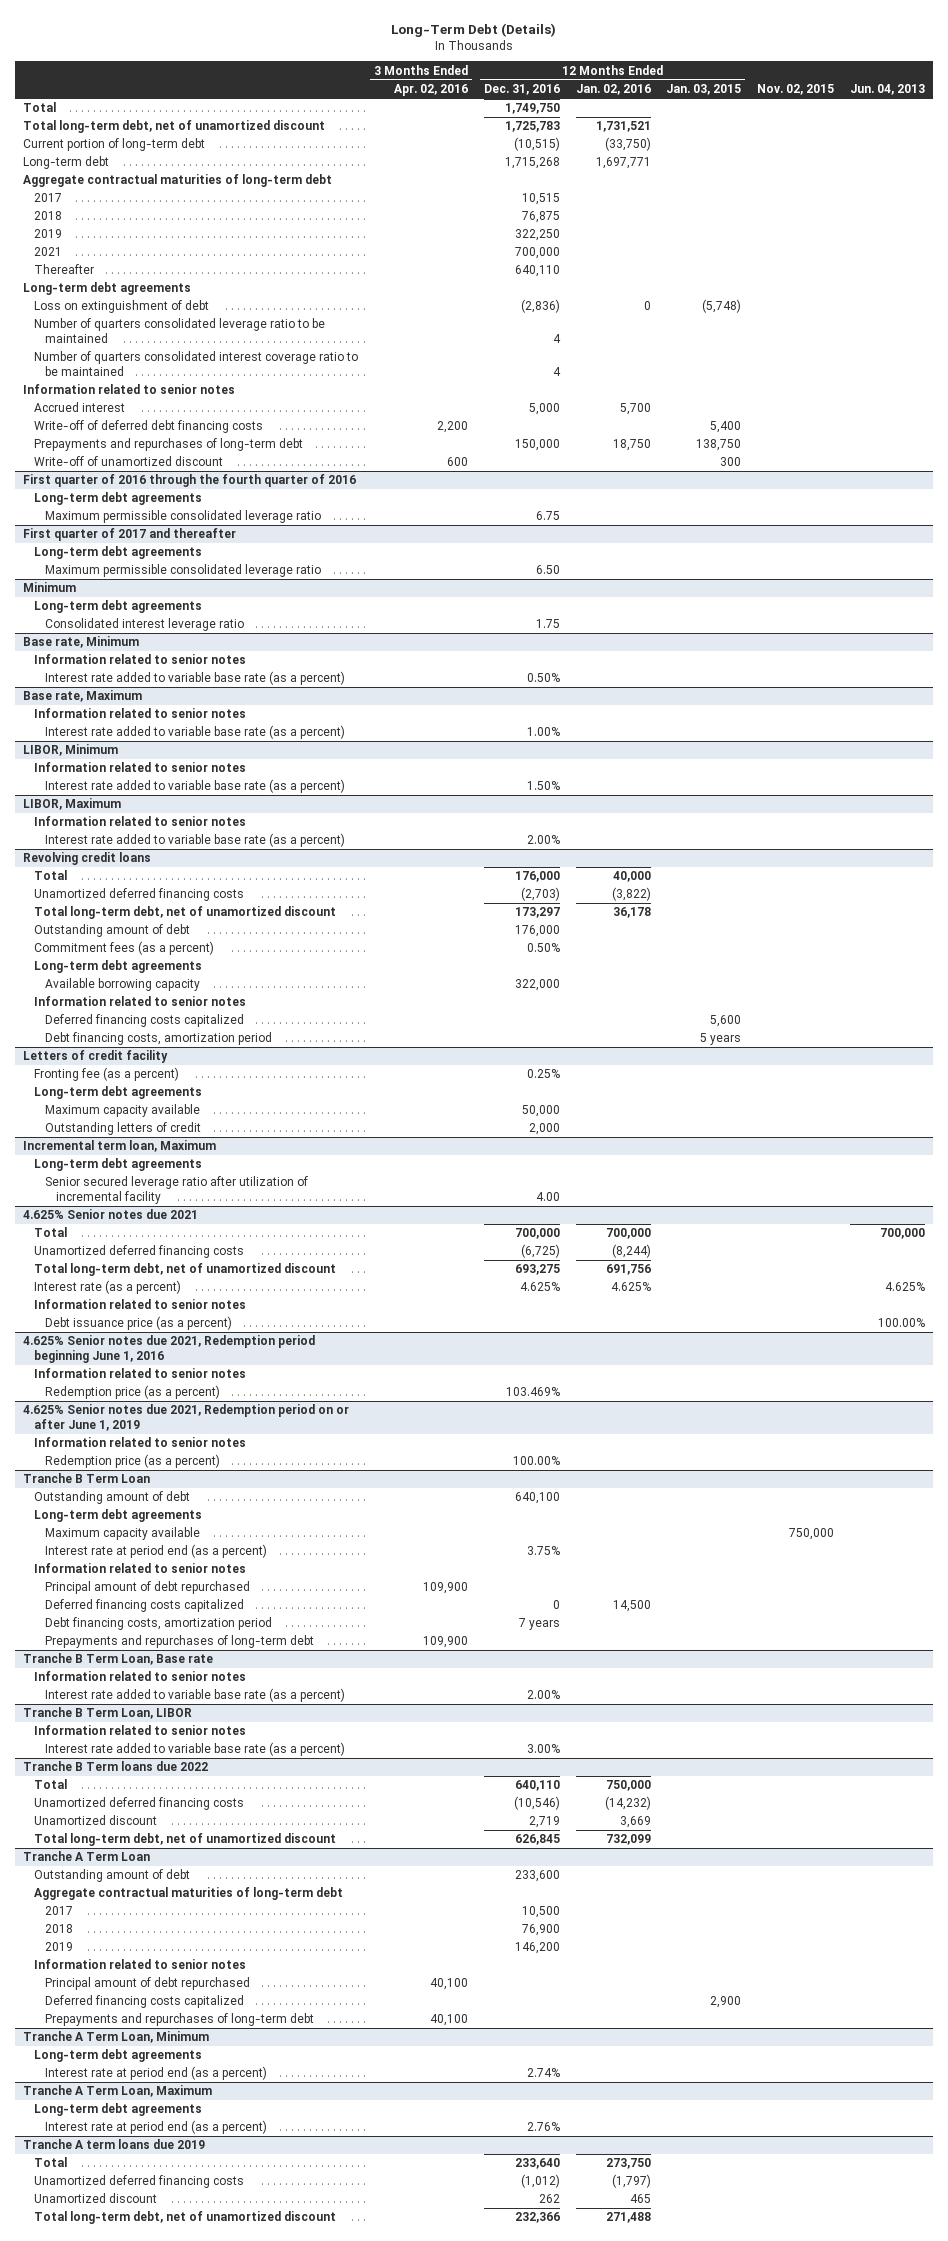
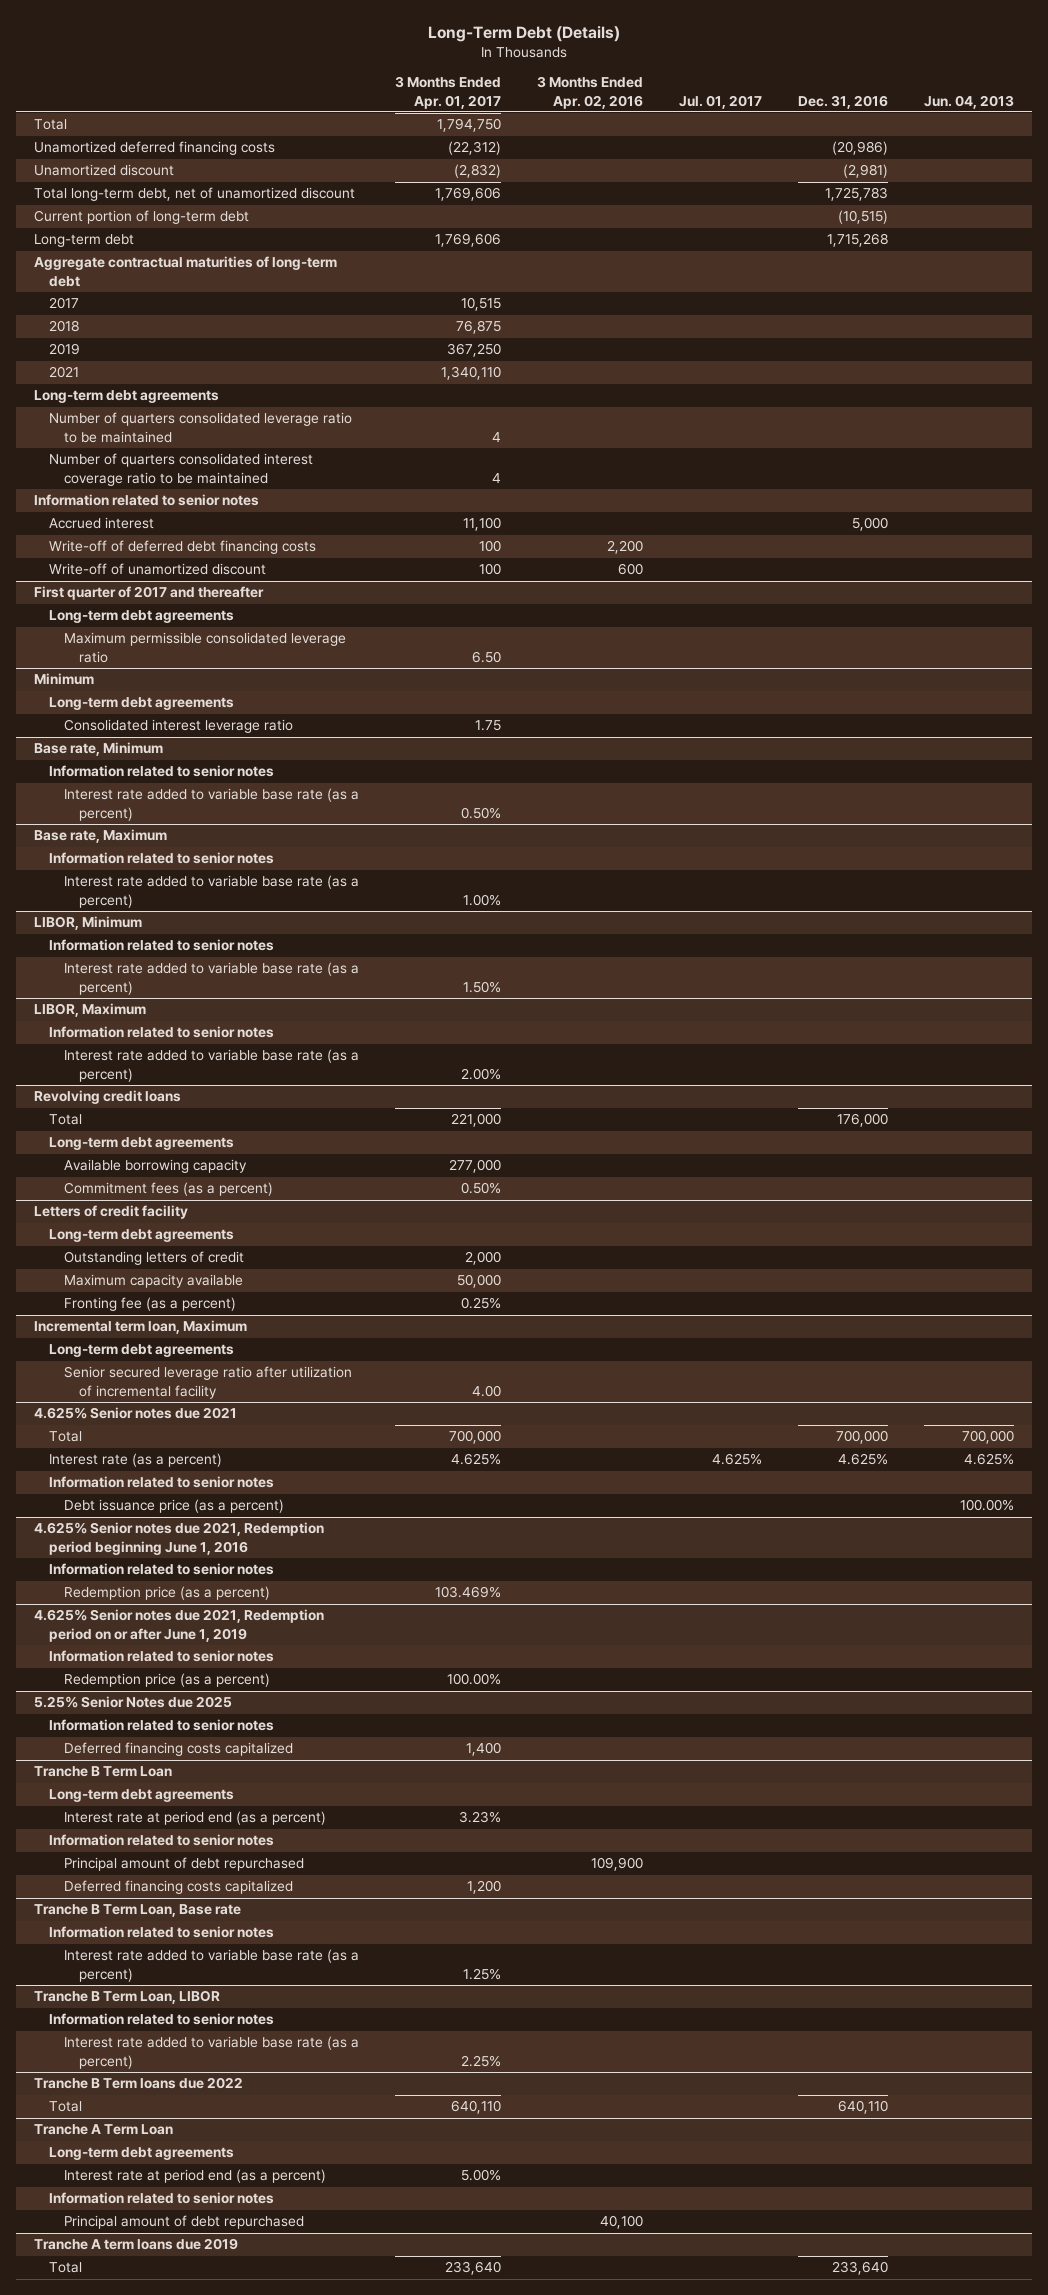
- | 3 Months Ended Apr. 02, 2016 | 12 Months Ended Dec. 31, 2016 | 12 Months Ended Jan. 02, 2016 | 12 Months Ended Jan. 03, 2015 | Nov. 02, 2015 | Jun. 04, 2013
+ | 3 Months Ended Apr. 01, 2017 | 3 Months Ended Apr. 02, 2016 | Jul. 01, 2017 | Dec. 31, 2016 | Jun. 04, 2013
+ Unamortized deferred financing costs | (22,312) | | | (20,986) |
+ Unamortized discount | (2,832) | | | (2,981) |
- Thereafter | | 640,110 | | | |
- Loss on extinguishment of debt | | (2,836) | 0 | (5,748) | |
- Prepayments and repurchases of long-term debt | | 150,000 | 18,750 | 138,750 | |
- First quarter of 2016 through the fourth quarter of 2016
- Long-term debt agreements
- Maximum permissible consolidated leverage ratio | | 6.75 | | | |
@ Revolving credit loans
- Unamortized deferred financing costs | | (2,703) | (3,822) | | |
- Total long-term debt, net of unamortized discount | | 173,297 | 36,178 | | |
- Outstanding amount of debt | | 176,000 | | | |
- Information related to senior notes
- Deferred financing costs capitalized | | | | 5,600 | |
- Debt financing costs, amortization period | | | | 5 years | |
moved down: Commitment fees (as a percent) | 0.50% | | | |
@ Letters of credit facility
moved down: Maximum capacity available | 50,000 | | | |
moved down: Fronting fee (as a percent) | 0.25% | | | |
@ 4.625% Senior notes due 2021
- Unamortized deferred financing costs | | (6,725) | (8,244) | | |
- Total long-term debt, net of unamortized discount | | 693,275 | 691,756 | | |
+ 5.25% Senior Notes due 2025
+ Information related to senior notes
+ Deferred financing costs capitalized | 1,400 | | | |
@ Tranche B Term Loan
- Outstanding amount of debt | | 640,100 | | | |
- Maximum capacity available | | | | | 750,000 |
- Debt financing costs, amortization period | | 7 years | | | |
- Prepayments and repurchases of long-term debt | 109,900 | | | | |
@ Tranche B Term loans due 2022
- Unamortized deferred financing costs | | (10,546) | (14,232) | | |
- Unamortized discount | | 2,719 | 3,669 | | |
- Total long-term debt, net of unamortized discount | | 626,845 | 732,099 | | |
@ Tranche A Term Loan
- Outstanding amount of debt | | 233,600 | | | |
- Aggregate contractual maturities of long-term debt
- 2017 | | 10,500 | | | |
- 2018 | | 76,900 | | | |
- 2019 | | 146,200 | | | |
+ Long-term debt agreements
+ Interest rate at period end (as a percent) | 5.00% | | | |
- Deferred financing costs capitalized | | | | 2,900 | |
- Prepayments and repurchases of long-term debt | 40,100 | | | | |
- Tranche A Term Loan, Minimum
- Long-term debt agreements
- Interest rate at period end (as a percent) | | 2.74% | | | |
- Tranche A Term Loan, Maximum
- Long-term debt agreements
- Interest rate at period end (as a percent) | | 2.76% | | | |
@ Tranche A term loans due 2019
- Unamortized deferred financing costs | | (1,012) | (1,797) | | |
- Unamortized discount | | 262 | 465 | | |
- Total long-term debt, net of unamortized discount | | 232,366 | 271,488 | | |

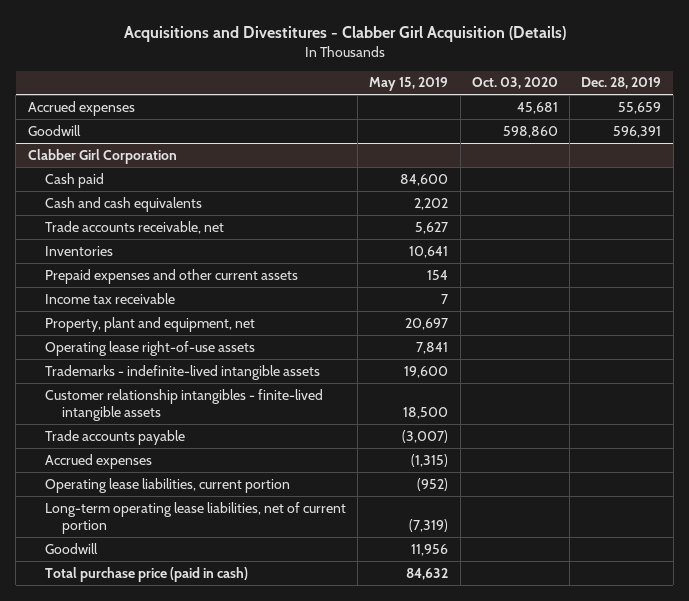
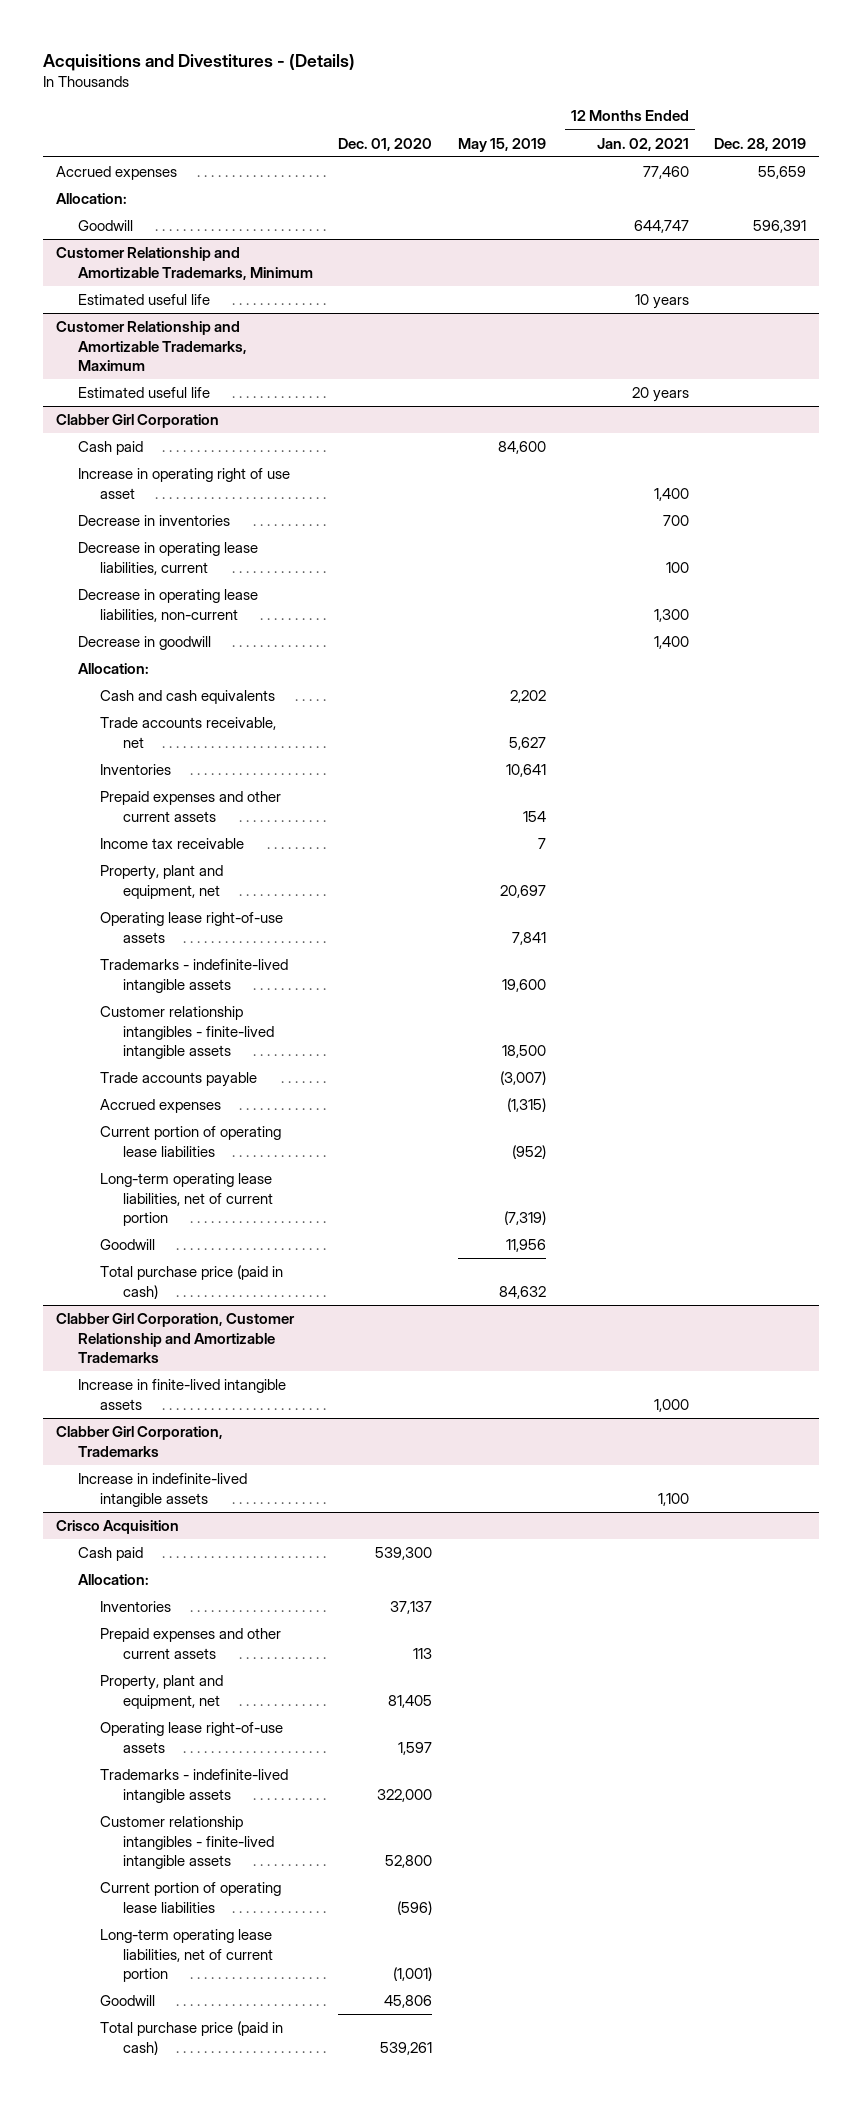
- Acquisitions and Divestitures - Clabber Girl Acquisition (Details)
+ Acquisitions and Divestitures - (Details)
- | May 15, 2019 | Oct. 03, 2020 | Dec. 28, 2019
+ | Dec. 01, 2020 | May 15, 2019 | 12 Months Ended Jan. 02, 2021 | Dec. 28, 2019
+ Allocation:
+ Customer Relationship and Amortizable Trademarks, Minimum
+ Estimated useful life | | | 10 years |
+ Customer Relationship and Amortizable Trademarks, Maximum
+ Estimated useful life | | | 20 years |
@ Clabber Girl Corporation
+ Increase in operating right of use asset | | | 1,400 |
+ Decrease in inventories | | | 700 |
+ Decrease in operating lease liabilities, current | | | 100 |
+ Decrease in operating lease liabilities, non-current | | | 1,300 |
+ Decrease in goodwill | | | 1,400 |
+ Allocation:
- Operating lease liabilities, current portion | (952) | |
+ Current portion of operating lease liabilities | | (952) | |
+ Clabber Girl Corporation, Customer Relationship and Amortizable Trademarks
+ Increase in finite-lived intangible assets | | | 1,000 |
+ Clabber Girl Corporation, Trademarks
+ Increase in indefinite-lived intangible assets | | | 1,100 |
+ Crisco Acquisition
+ Cash paid | 539,300 | | |
+ Allocation:
+ Inventories | 37,137 | | |
+ Prepaid expenses and other current assets | 113 | | |
+ Property, plant and equipment, net | 81,405 | | |
+ Operating lease right-of-use assets | 1,597 | | |
+ Trademarks - indefinite-lived intangible assets | 322,000 | | |
+ Customer relationship intangibles - finite-lived intangible assets | 52,800 | | |
+ Current portion of operating lease liabilities | (596) | | |
+ Long-term operating lease liabilities, net of current portion | (1,001) | | |
+ Goodwill | 45,806 | | |
+ Total purchase price (paid in cash) | 539,261 | | |

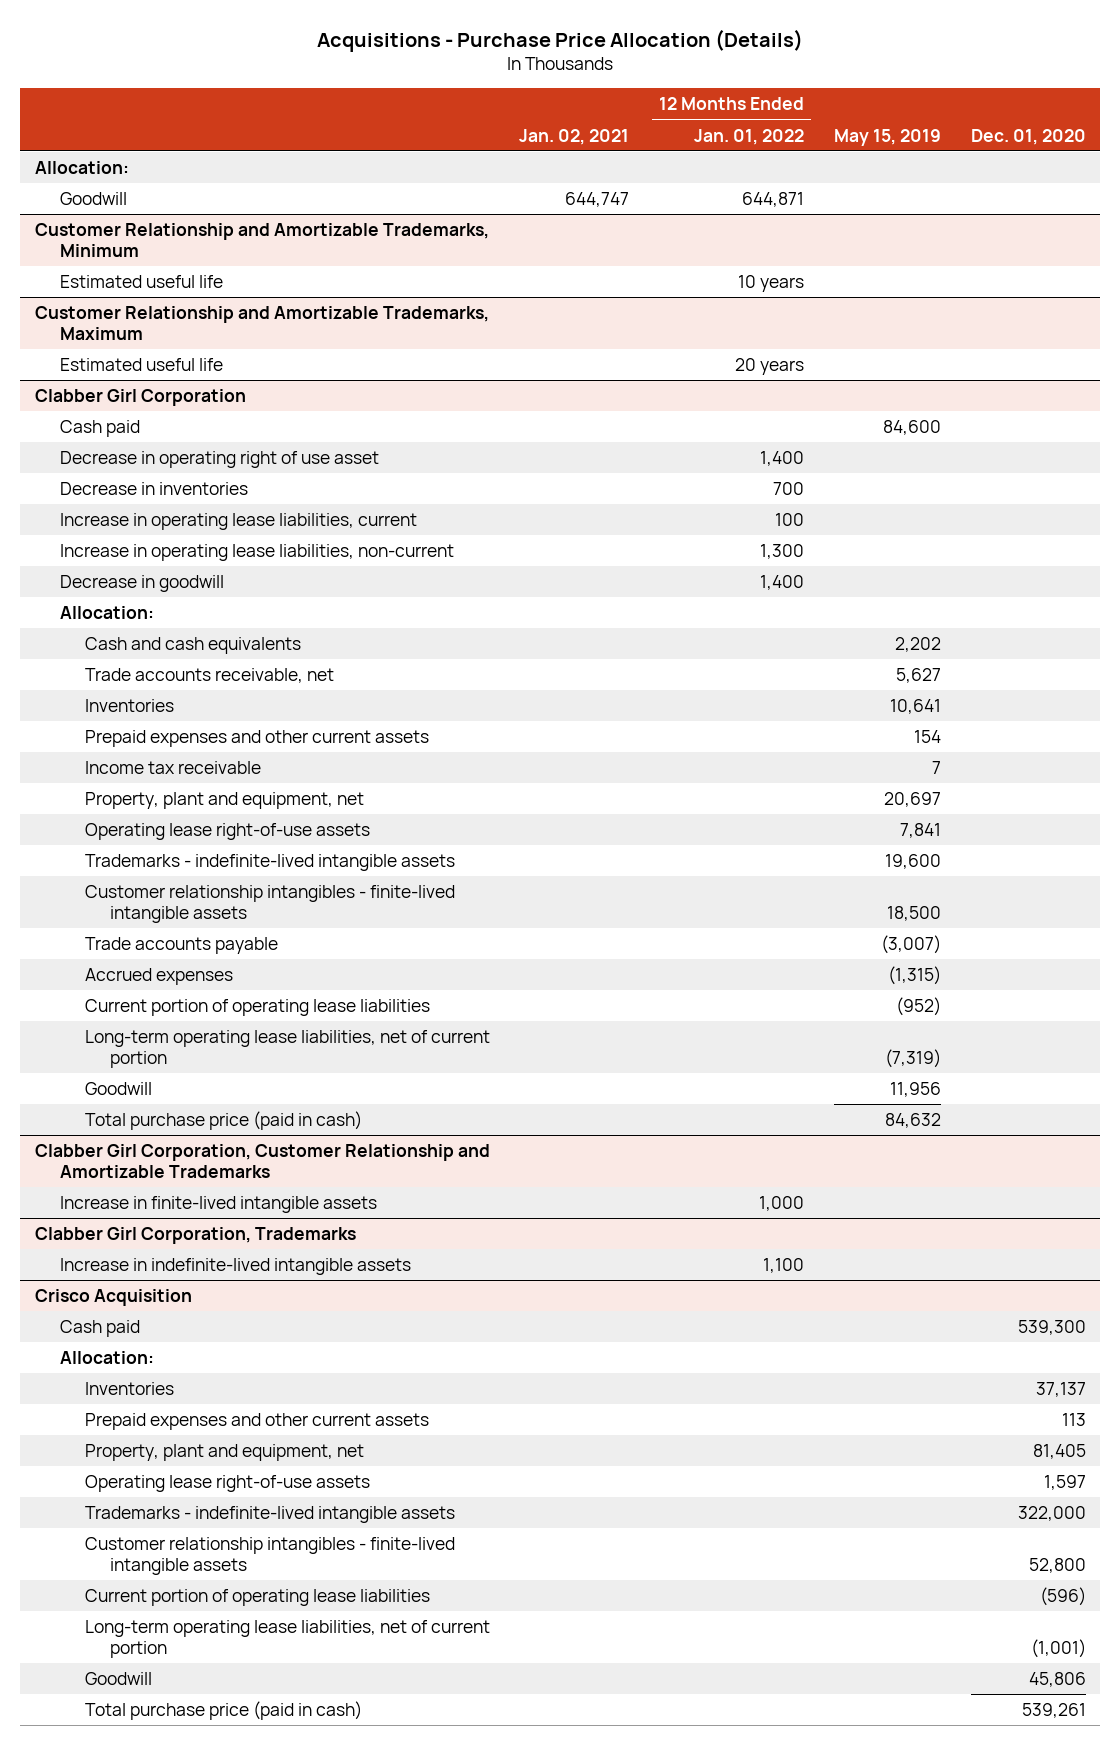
- Acquisitions and Divestitures - (Details)
+ Acquisitions - Purchase Price Allocation (Details)
- | Dec. 01, 2020 | May 15, 2019 | 12 Months Ended Jan. 02, 2021 | Dec. 28, 2019
+ | Jan. 02, 2021 | 12 Months Ended Jan. 01, 2022 | May 15, 2019 | Dec. 01, 2020
- Accrued expenses | | | 77,460 | 55,659
@ Clabber Girl Corporation
- Increase in operating right of use asset | | | 1,400 |
+ Decrease in operating right of use asset | | 1,400 | |
- Decrease in operating lease liabilities, current | | | 100 |
- Decrease in operating lease liabilities, non-current | | | 1,300 |
+ Increase in operating lease liabilities, current | | 100 | |
+ Increase in operating lease liabilities, non-current | | 1,300 | |

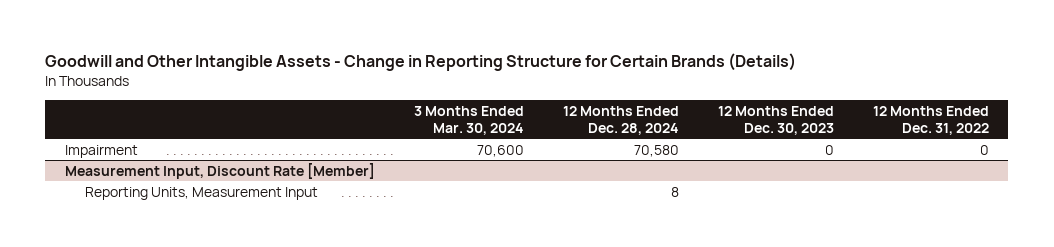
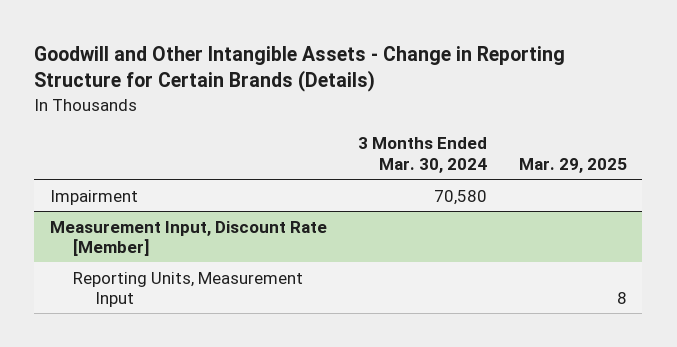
- | 3 Months Ended Mar. 30, 2024 | 12 Months Ended Dec. 28, 2024 | 12 Months Ended Dec. 30, 2023 | 12 Months Ended Dec. 31, 2022
+ | 3 Months Ended Mar. 30, 2024 | Mar. 29, 2025
- Impairment | 70,600 | 70,580 | 0 | 0
+ Impairment | 70,580 |

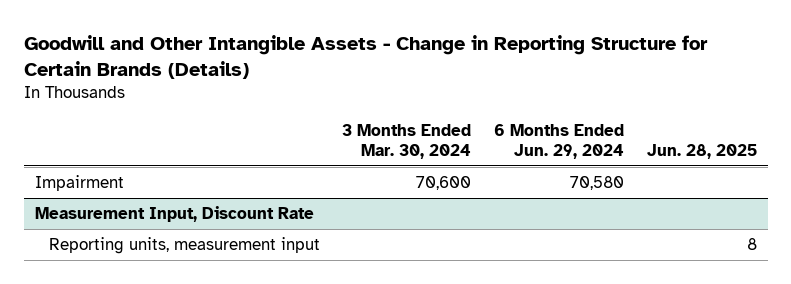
- | 3 Months Ended Mar. 30, 2024 | Mar. 29, 2025
+ | 3 Months Ended Mar. 30, 2024 | 6 Months Ended Jun. 29, 2024 | Jun. 28, 2025
- Impairment | 70,580 |
- Measurement Input, Discount Rate [Member]
- Reporting Units, Measurement Input | | 8
+ Impairment | 70,600 | 70,580 |
+ Measurement Input, Discount Rate
+ Reporting units, measurement input | | | 8

